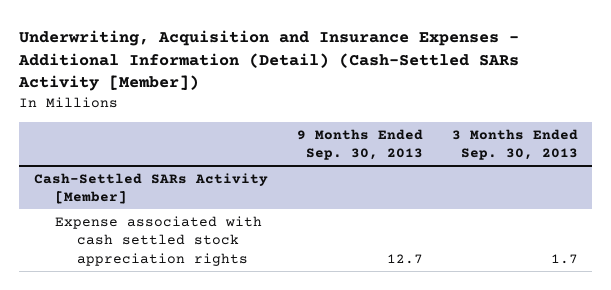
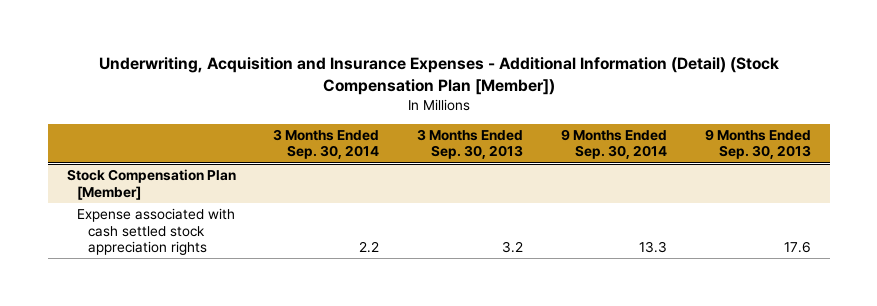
- Underwriting, Acquisition and Insurance Expenses - Additional Information (Detail) (Cash-Settled SARs Activity [Member])
+ Underwriting, Acquisition and Insurance Expenses - Additional Information (Detail) (Stock Compensation Plan [Member])
- | 9 Months Ended Sep. 30, 2013 | 3 Months Ended Sep. 30, 2013
+ | 3 Months Ended Sep. 30, 2014 | 3 Months Ended Sep. 30, 2013 | 9 Months Ended Sep. 30, 2014 | 9 Months Ended Sep. 30, 2013
- Cash-Settled SARs Activity [Member]
- Expense associated with cash settled stock appreciation rights | 12.7 | 1.7
+ Stock Compensation Plan [Member]
+ Expense associated with cash settled stock appreciation rights | 2.2 | 3.2 | 13.3 | 17.6

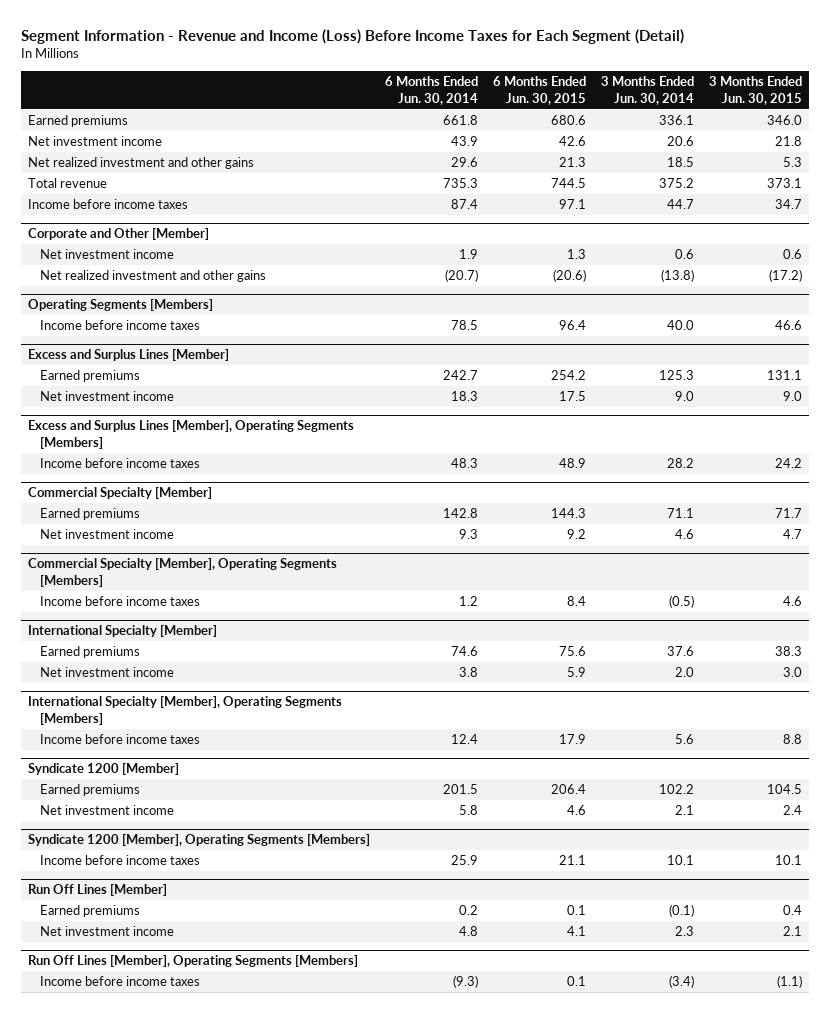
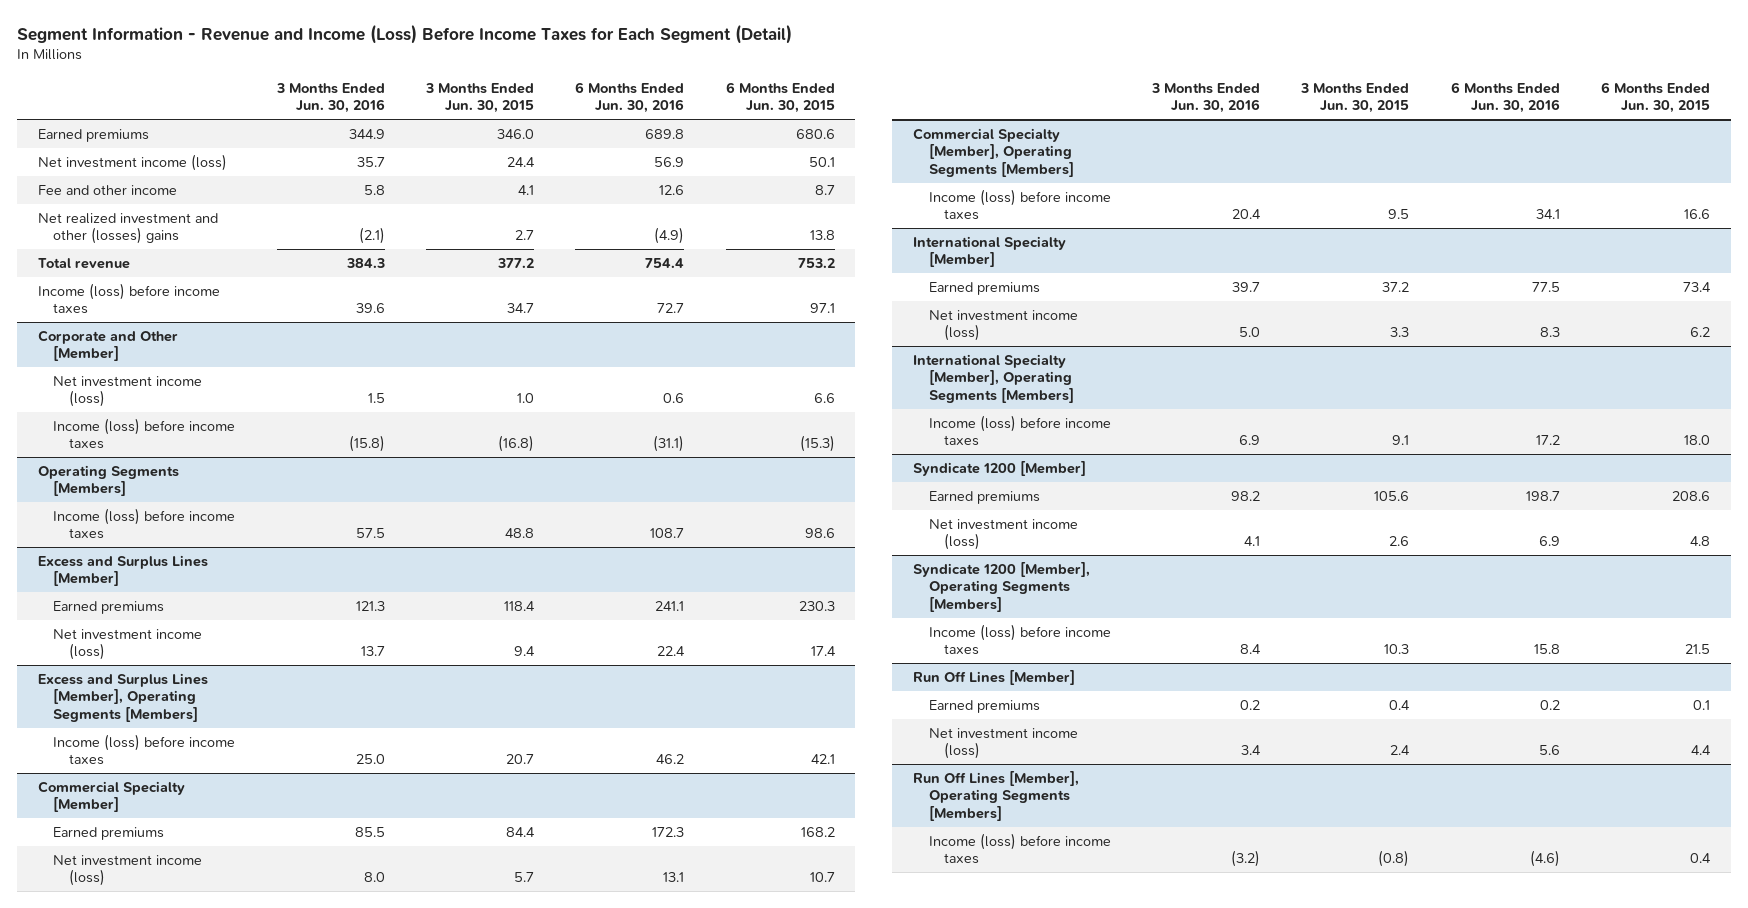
- | 6 Months Ended Jun. 30, 2014 | 6 Months Ended Jun. 30, 2015 | 3 Months Ended Jun. 30, 2014 | 3 Months Ended Jun. 30, 2015
+ | 3 Months Ended Jun. 30, 2016 | 3 Months Ended Jun. 30, 2015 | 6 Months Ended Jun. 30, 2016 | 6 Months Ended Jun. 30, 2015
- Net investment income | 43.9 | 42.6 | 20.6 | 21.8
- Net realized investment and other gains | 29.6 | 21.3 | 18.5 | 5.3
- Total revenue | 735.3 | 744.5 | 375.2 | 373.1
- Income before income taxes | 87.4 | 97.1 | 44.7 | 34.7
+ Net investment income (loss) | 35.7 | 24.4 | 56.9 | 50.1
+ Fee and other income | 5.8 | 4.1 | 12.6 | 8.7
+ Net realized investment and other (losses) gains | (2.1) | 2.7 | (4.9) | 13.8
+ Total revenue | 384.3 | 377.2 | 754.4 | 753.2
+ Income (loss) before income taxes | 39.6 | 34.7 | 72.7 | 97.1
@ Corporate and Other [Member]
- Net investment income | 1.9 | 1.3 | 0.6 | 0.6
- Net realized investment and other gains | (20.7) | (20.6) | (13.8) | (17.2)
+ Net investment income (loss) | 1.5 | 1.0 | 0.6 | 6.6
+ Income (loss) before income taxes | (15.8) | (16.8) | (31.1) | (15.3)
@ Operating Segments [Members]
- Income before income taxes | 78.5 | 96.4 | 40.0 | 46.6
+ Income (loss) before income taxes | 57.5 | 48.8 | 108.7 | 98.6
@ Excess and Surplus Lines [Member]
- Earned premiums | 242.7 | 254.2 | 125.3 | 131.1
- Net investment income | 18.3 | 17.5 | 9.0 | 9.0
+ Earned premiums | 121.3 | 118.4 | 241.1 | 230.3
+ Net investment income (loss) | 13.7 | 9.4 | 22.4 | 17.4
@ Excess and Surplus Lines [Member], Operating Segments [Members]
- Income before income taxes | 48.3 | 48.9 | 28.2 | 24.2
+ Income (loss) before income taxes | 25.0 | 20.7 | 46.2 | 42.1
@ Commercial Specialty [Member]
- Earned premiums | 142.8 | 144.3 | 71.1 | 71.7
- Net investment income | 9.3 | 9.2 | 4.6 | 4.7
+ Earned premiums | 85.5 | 84.4 | 172.3 | 168.2
+ Net investment income (loss) | 8.0 | 5.7 | 13.1 | 10.7
@ Commercial Specialty [Member], Operating Segments [Members]
- Income before income taxes | 1.2 | 8.4 | (0.5) | 4.6
+ Income (loss) before income taxes | 20.4 | 9.5 | 34.1 | 16.6
@ International Specialty [Member]
- Earned premiums | 74.6 | 75.6 | 37.6 | 38.3
- Net investment income | 3.8 | 5.9 | 2.0 | 3.0
+ Earned premiums | 39.7 | 37.2 | 77.5 | 73.4
+ Net investment income (loss) | 5.0 | 3.3 | 8.3 | 6.2
@ International Specialty [Member], Operating Segments [Members]
- Income before income taxes | 12.4 | 17.9 | 5.6 | 8.8
+ Income (loss) before income taxes | 6.9 | 9.1 | 17.2 | 18.0
@ Syndicate 1200 [Member]
- Earned premiums | 201.5 | 206.4 | 102.2 | 104.5
- Net investment income | 5.8 | 4.6 | 2.1 | 2.4
+ Earned premiums | 98.2 | 105.6 | 198.7 | 208.6
+ Net investment income (loss) | 4.1 | 2.6 | 6.9 | 4.8
@ Syndicate 1200 [Member], Operating Segments [Members]
- Income before income taxes | 25.9 | 21.1 | 10.1 | 10.1
+ Income (loss) before income taxes | 8.4 | 10.3 | 15.8 | 21.5
@ Run Off Lines [Member]
- Net investment income | 4.8 | 4.1 | 2.3 | 2.1
+ Net investment income (loss) | 3.4 | 2.4 | 5.6 | 4.4
@ Run Off Lines [Member], Operating Segments [Members]
- Income before income taxes | (9.3) | 0.1 | (3.4) | (1.1)
+ Income (loss) before income taxes | (3.2) | (0.8) | (4.6) | 0.4

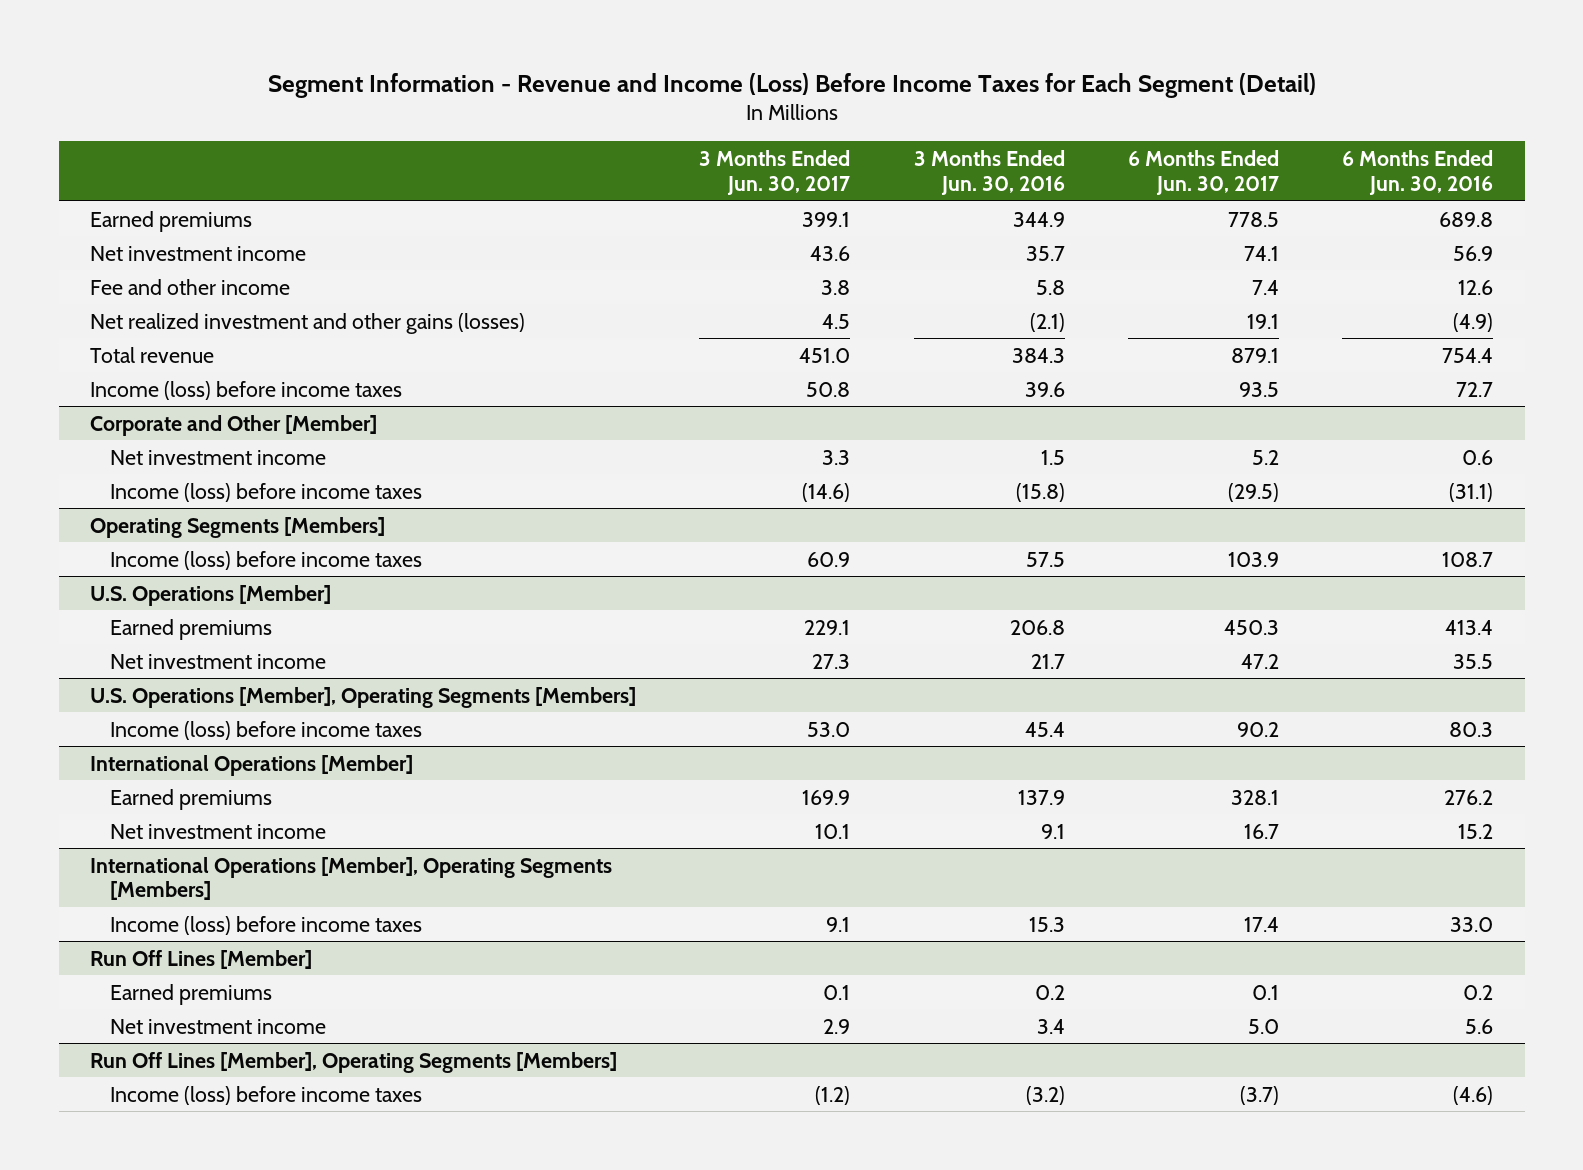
- | 3 Months Ended Jun. 30, 2016 | 3 Months Ended Jun. 30, 2015 | 6 Months Ended Jun. 30, 2016 | 6 Months Ended Jun. 30, 2015
+ | 3 Months Ended Jun. 30, 2017 | 3 Months Ended Jun. 30, 2016 | 6 Months Ended Jun. 30, 2017 | 6 Months Ended Jun. 30, 2016
- Net investment income (loss) | 35.7 | 24.4 | 56.9 | 50.1
+ Net investment income | 43.6 | 35.7 | 74.1 | 56.9
- Net realized investment and other (losses) gains | (2.1) | 2.7 | (4.9) | 13.8
+ Net realized investment and other gains (losses) | 4.5 | (2.1) | 19.1 | (4.9)
@ Corporate and Other [Member]
- Net investment income (loss) | 1.5 | 1.0 | 0.6 | 6.6
+ Net investment income | 3.3 | 1.5 | 5.2 | 0.6
- Excess and Surplus Lines [Member]
- Earned premiums | 121.3 | 118.4 | 241.1 | 230.3
- Net investment income (loss) | 13.7 | 9.4 | 22.4 | 17.4
- Excess and Surplus Lines [Member], Operating Segments [Members]
- Income (loss) before income taxes | 25.0 | 20.7 | 46.2 | 42.1
- Commercial Specialty [Member]
- Earned premiums | 85.5 | 84.4 | 172.3 | 168.2
- Net investment income (loss) | 8.0 | 5.7 | 13.1 | 10.7
- Commercial Specialty [Member], Operating Segments [Members]
- Income (loss) before income taxes | 20.4 | 9.5 | 34.1 | 16.6
- International Specialty [Member]
- Earned premiums | 39.7 | 37.2 | 77.5 | 73.4
- Net investment income (loss) | 5.0 | 3.3 | 8.3 | 6.2
- International Specialty [Member], Operating Segments [Members]
- Income (loss) before income taxes | 6.9 | 9.1 | 17.2 | 18.0
- Syndicate 1200 [Member]
- Earned premiums | 98.2 | 105.6 | 198.7 | 208.6
- Net investment income (loss) | 4.1 | 2.6 | 6.9 | 4.8
- Syndicate 1200 [Member], Operating Segments [Members]
- Income (loss) before income taxes | 8.4 | 10.3 | 15.8 | 21.5
+ U.S. Operations [Member]
+ Earned premiums | 229.1 | 206.8 | 450.3 | 413.4
+ Net investment income | 27.3 | 21.7 | 47.2 | 35.5
+ U.S. Operations [Member], Operating Segments [Members]
+ Income (loss) before income taxes | 53.0 | 45.4 | 90.2 | 80.3
+ International Operations [Member]
+ Earned premiums | 169.9 | 137.9 | 328.1 | 276.2
+ Net investment income | 10.1 | 9.1 | 16.7 | 15.2
+ International Operations [Member], Operating Segments [Members]
+ Income (loss) before income taxes | 9.1 | 15.3 | 17.4 | 33.0
@ Run Off Lines [Member]
- Net investment income (loss) | 3.4 | 2.4 | 5.6 | 4.4
+ Net investment income | 2.9 | 3.4 | 5.0 | 5.6

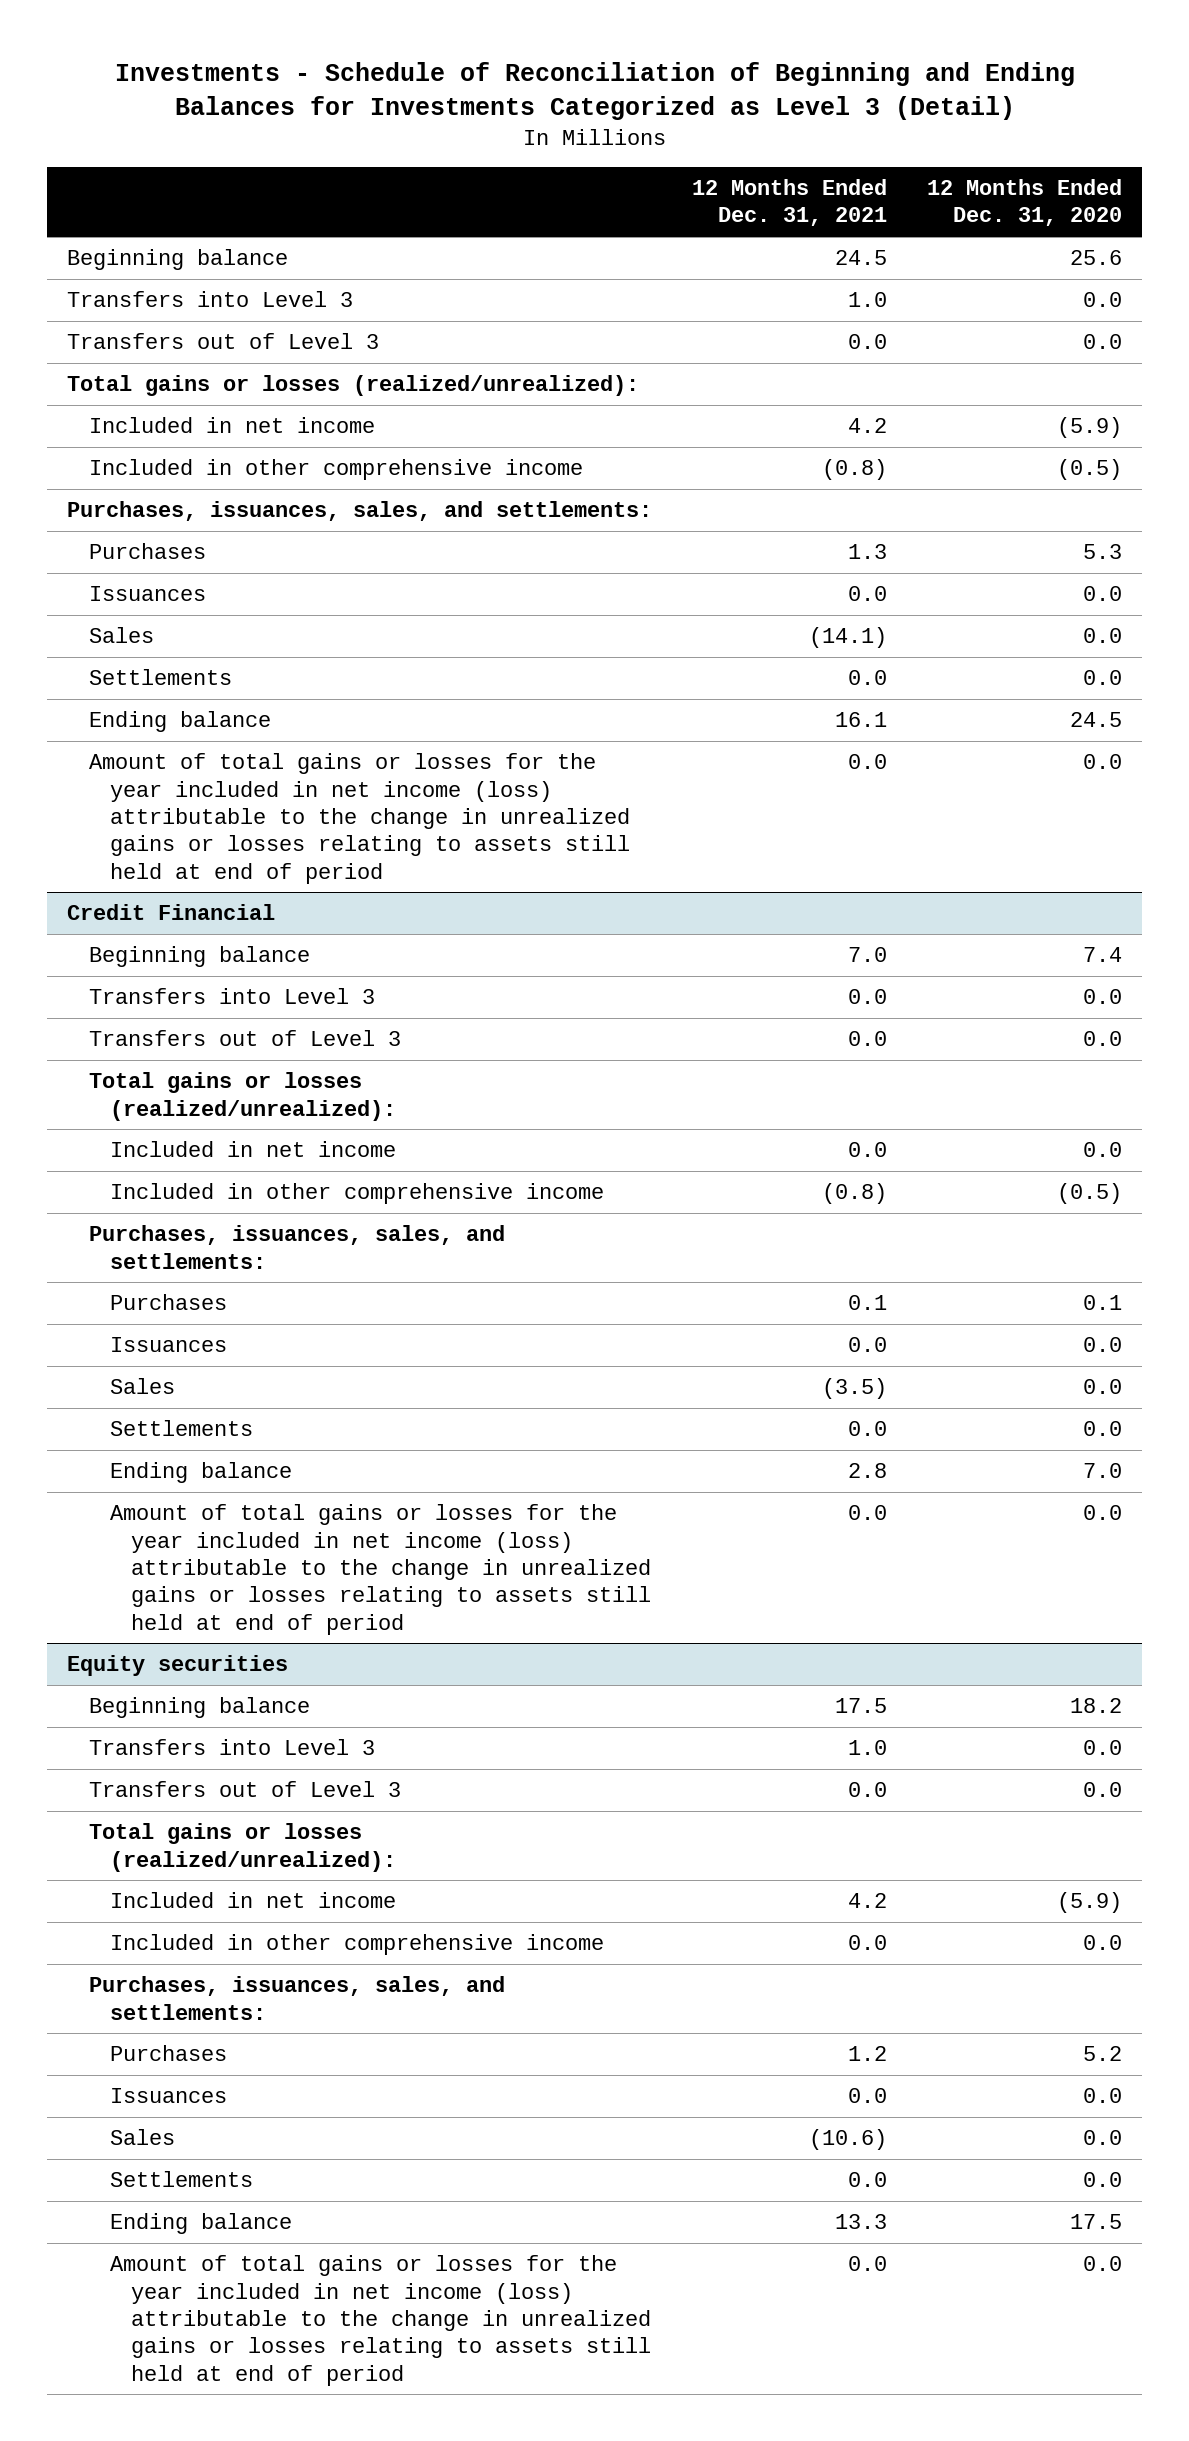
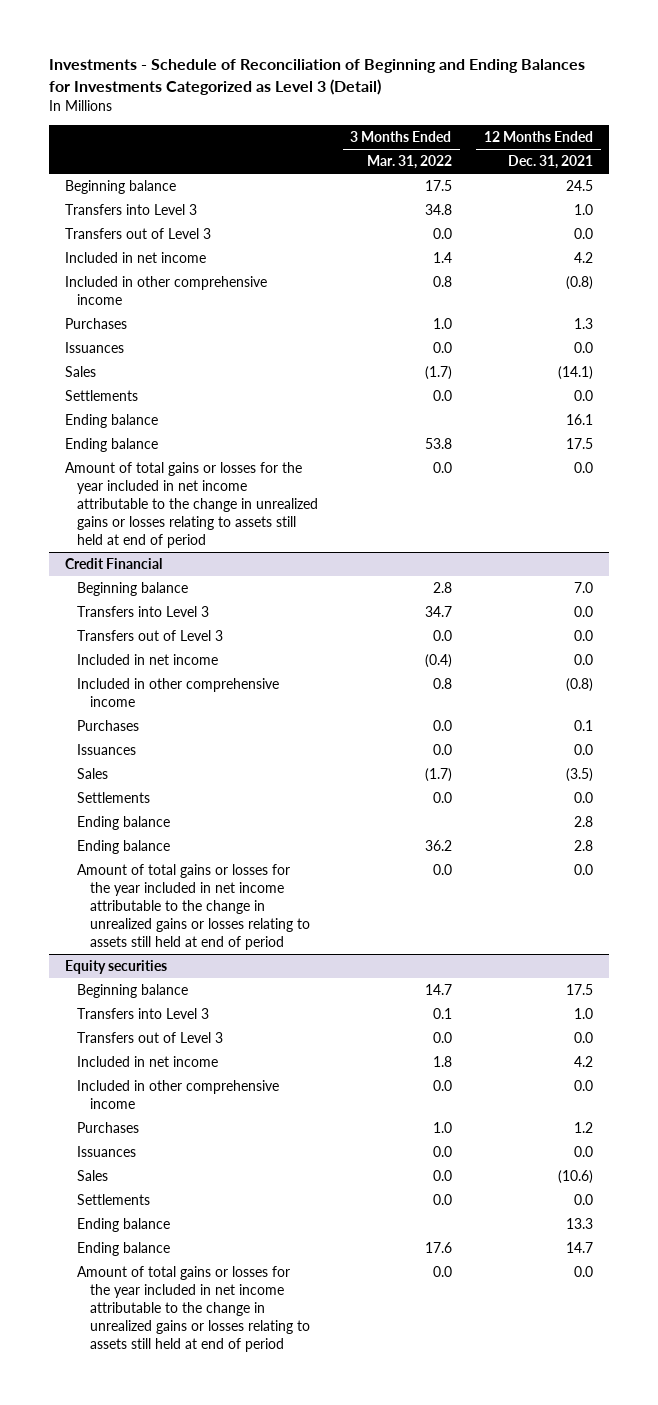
- | 12 Months Ended Dec. 31, 2021 | 12 Months Ended Dec. 31, 2020
+ | 3 Months Ended Mar. 31, 2022 | 12 Months Ended Dec. 31, 2021
- Total gains or losses (realized/unrealized):
- Purchases, issuances, sales, and settlements:
- Amount of total gains or losses for the year included in net income (loss) attributable to the change in unrealized gains or losses relating to assets still held at end of period | 0.0 | 0.0
+ Ending balance | 53.8 | 17.5
+ Amount of total gains or losses for the year included in net income attributable to the change in unrealized gains or losses relating to assets still held at end of period | 0.0 | 0.0
@ Credit Financial
- Total gains or losses (realized/unrealized):
- Purchases, issuances, sales, and settlements:
- Amount of total gains or losses for the year included in net income (loss) attributable to the change in unrealized gains or losses relating to assets still held at end of period | 0.0 | 0.0
+ Ending balance | 36.2 | 2.8
+ Amount of total gains or losses for the year included in net income attributable to the change in unrealized gains or losses relating to assets still held at end of period | 0.0 | 0.0
@ Equity securities
- Total gains or losses (realized/unrealized):
- Purchases, issuances, sales, and settlements:
- Amount of total gains or losses for the year included in net income (loss) attributable to the change in unrealized gains or losses relating to assets still held at end of period | 0.0 | 0.0
+ Ending balance | 17.6 | 14.7
+ Amount of total gains or losses for the year included in net income attributable to the change in unrealized gains or losses relating to assets still held at end of period | 0.0 | 0.0

